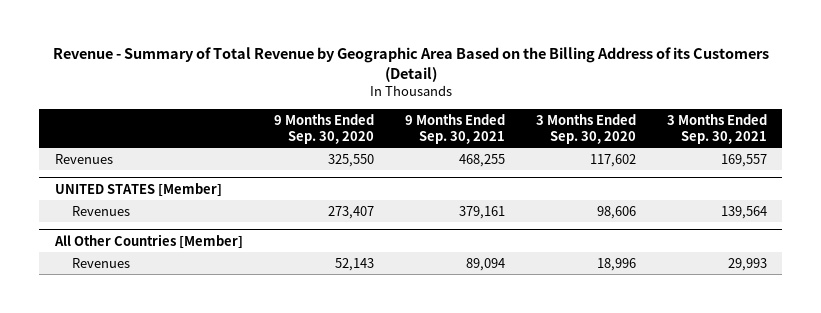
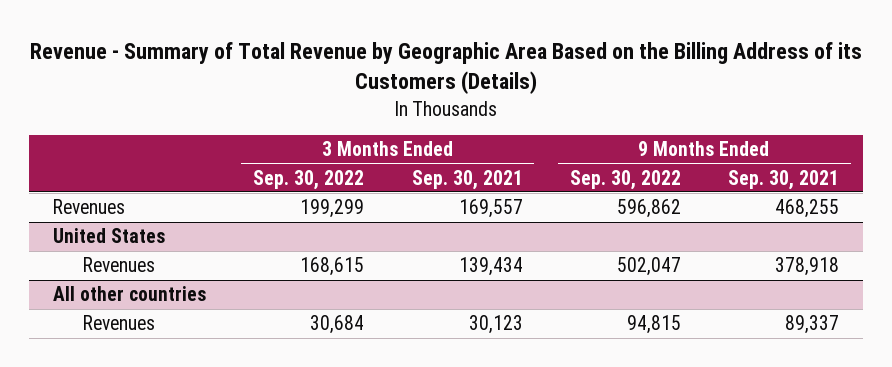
- Revenue - Summary of Total Revenue by Geographic Area Based on the Billing Address of its Customers (Detail)
+ Revenue - Summary of Total Revenue by Geographic Area Based on the Billing Address of its Customers (Details)
- | 9 Months Ended Sep. 30, 2020 | 9 Months Ended Sep. 30, 2021 | 3 Months Ended Sep. 30, 2020 | 3 Months Ended Sep. 30, 2021
+ | 3 Months Ended Sep. 30, 2022 | 3 Months Ended Sep. 30, 2021 | 9 Months Ended Sep. 30, 2022 | 9 Months Ended Sep. 30, 2021
- UNITED STATES [Member]
- Revenues | 273,407 | 379,161 | 98,606 | 139,564
- All Other Countries [Member]
- Revenues | 52,143 | 89,094 | 18,996 | 29,993
+ United States
+ Revenues | 168,615 | 139,434 | 502,047 | 378,918
+ All other countries
+ Revenues | 30,684 | 30,123 | 94,815 | 89,337

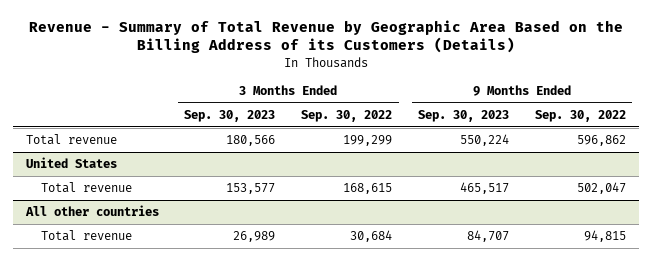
- | 3 Months Ended Sep. 30, 2022 | 3 Months Ended Sep. 30, 2021 | 9 Months Ended Sep. 30, 2022 | 9 Months Ended Sep. 30, 2021
+ | 3 Months Ended Sep. 30, 2023 | 3 Months Ended Sep. 30, 2022 | 9 Months Ended Sep. 30, 2023 | 9 Months Ended Sep. 30, 2022
- Revenues | 199,299 | 169,557 | 596,862 | 468,255
+ Total revenue | 180,566 | 199,299 | 550,224 | 596,862
@ United States
- Revenues | 168,615 | 139,434 | 502,047 | 378,918
+ Total revenue | 153,577 | 168,615 | 465,517 | 502,047
@ All other countries
- Revenues | 30,684 | 30,123 | 94,815 | 89,337
+ Total revenue | 26,989 | 30,684 | 84,707 | 94,815

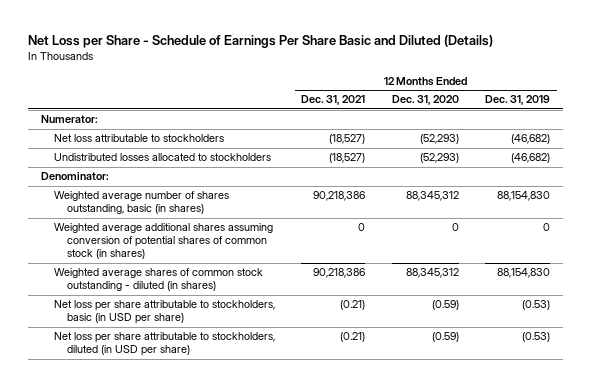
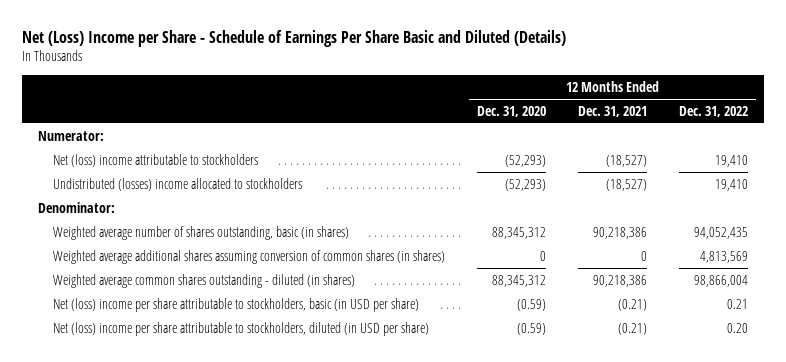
- Net Loss per Share - Schedule of Earnings Per Share Basic and Diluted (Details)
+ Net (Loss) Income per Share - Schedule of Earnings Per Share Basic and Diluted (Details)
- | 12 Months Ended Dec. 31, 2021 | 12 Months Ended Dec. 31, 2020 | 12 Months Ended Dec. 31, 2019
+ | 12 Months Ended Dec. 31, 2020 | 12 Months Ended Dec. 31, 2021 | 12 Months Ended Dec. 31, 2022
- Net loss attributable to stockholders | (18,527) | (52,293) | (46,682)
- Undistributed losses allocated to stockholders | (18,527) | (52,293) | (46,682)
+ Net (loss) income attributable to stockholders | (52,293) | (18,527) | 19,410
+ Undistributed (losses) income allocated to stockholders | (52,293) | (18,527) | 19,410
- Weighted average additional shares assuming conversion of potential shares of common stock (in shares) | 0 | 0 | 0
- Weighted average shares of common stock outstanding - diluted (in shares) | 90,218,386 | 88,345,312 | 88,154,830
- Net loss per share attributable to stockholders, basic (in USD per share) | (0.21) | (0.59) | (0.53)
- Net loss per share attributable to stockholders, diluted (in USD per share) | (0.21) | (0.59) | (0.53)
+ Weighted average additional shares assuming conversion of common shares (in shares) | 0 | 0 | 4,813,569
+ Weighted average common shares outstanding - diluted (in shares) | 88,345,312 | 90,218,386 | 98,866,004
+ Net (loss) income per share attributable to stockholders, basic (in USD per share) | (0.59) | (0.21) | 0.21
+ Net (loss) income per share attributable to stockholders, diluted (in USD per share) | (0.59) | (0.21) | 0.20

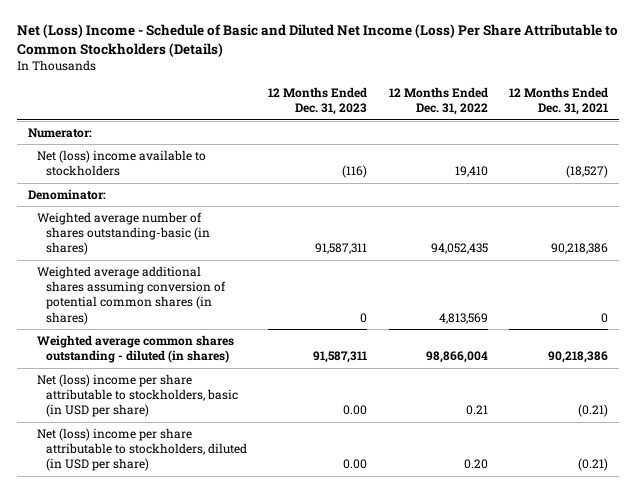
- Net (Loss) Income per Share - Schedule of Earnings Per Share Basic and Diluted (Details)
+ Net (Loss) Income - Schedule of Basic and Diluted Net Income (Loss) Per Share Attributable to Common Stockholders (Details)
- | 12 Months Ended Dec. 31, 2020 | 12 Months Ended Dec. 31, 2021 | 12 Months Ended Dec. 31, 2022
+ | 12 Months Ended Dec. 31, 2023 | 12 Months Ended Dec. 31, 2022 | 12 Months Ended Dec. 31, 2021
- Net (loss) income attributable to stockholders | (52,293) | (18,527) | 19,410
- Undistributed (losses) income allocated to stockholders | (52,293) | (18,527) | 19,410
+ Net (loss) income available to stockholders | (116) | 19,410 | (18,527)
- Weighted average number of shares outstanding, basic (in shares) | 88,345,312 | 90,218,386 | 94,052,435
- Weighted average additional shares assuming conversion of common shares (in shares) | 0 | 0 | 4,813,569
+ Weighted average number of shares outstanding-basic (in shares) | 91,587,311 | 94,052,435 | 90,218,386
+ Weighted average additional shares assuming conversion of potential common shares (in shares) | 0 | 4,813,569 | 0

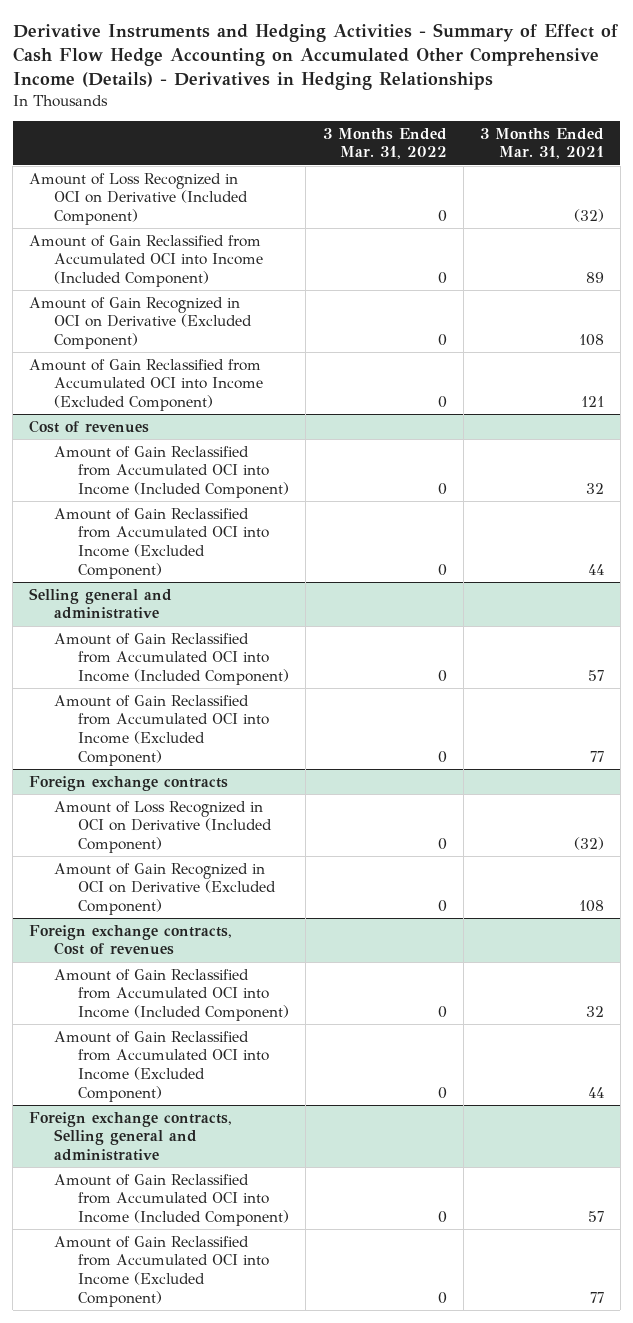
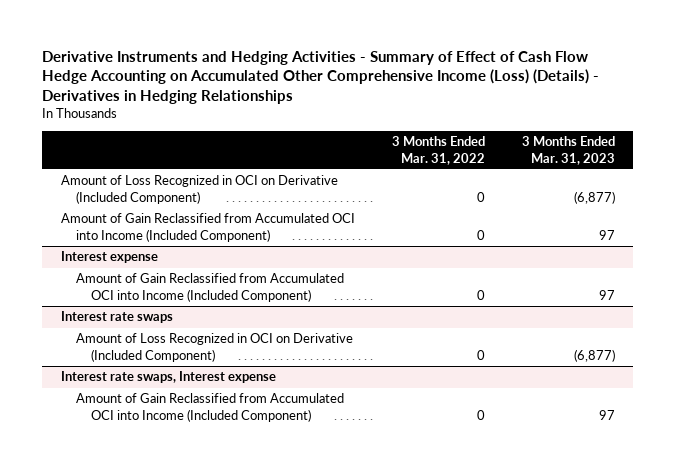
- Derivative Instruments and Hedging Activities - Summary of Effect of Cash Flow Hedge Accounting on Accumulated Other Comprehensive Income (Details) - Derivatives in Hedging Relationships
+ Derivative Instruments and Hedging Activities - Summary of Effect of Cash Flow Hedge Accounting on Accumulated Other Comprehensive Income (Loss) (Details) - Derivatives in Hedging Relationships
- | 3 Months Ended Mar. 31, 2022 | 3 Months Ended Mar. 31, 2021
+ | 3 Months Ended Mar. 31, 2022 | 3 Months Ended Mar. 31, 2023
- Amount of Gain Recognized in OCI on Derivative (Excluded Component) | 0 | 108
- Amount of Gain Reclassified from Accumulated OCI into Income (Excluded Component) | 0 | 121
- Cost of revenues
- Amount of Gain Reclassified from Accumulated OCI into Income (Included Component) | 0 | 32
- Amount of Gain Reclassified from Accumulated OCI into Income (Excluded Component) | 0 | 44
- Selling general and administrative
+ Interest expense
- Amount of Gain Reclassified from Accumulated OCI into Income (Excluded Component) | 0 | 77
- Foreign exchange contracts
+ Interest rate swaps
- Amount of Gain Recognized in OCI on Derivative (Excluded Component) | 0 | 108
- Foreign exchange contracts, Cost of revenues
- Amount of Gain Reclassified from Accumulated OCI into Income (Included Component) | 0 | 32
- Amount of Gain Reclassified from Accumulated OCI into Income (Excluded Component) | 0 | 44
- Foreign exchange contracts, Selling general and administrative
+ Interest rate swaps, Interest expense
- Amount of Gain Reclassified from Accumulated OCI into Income (Excluded Component) | 0 | 77

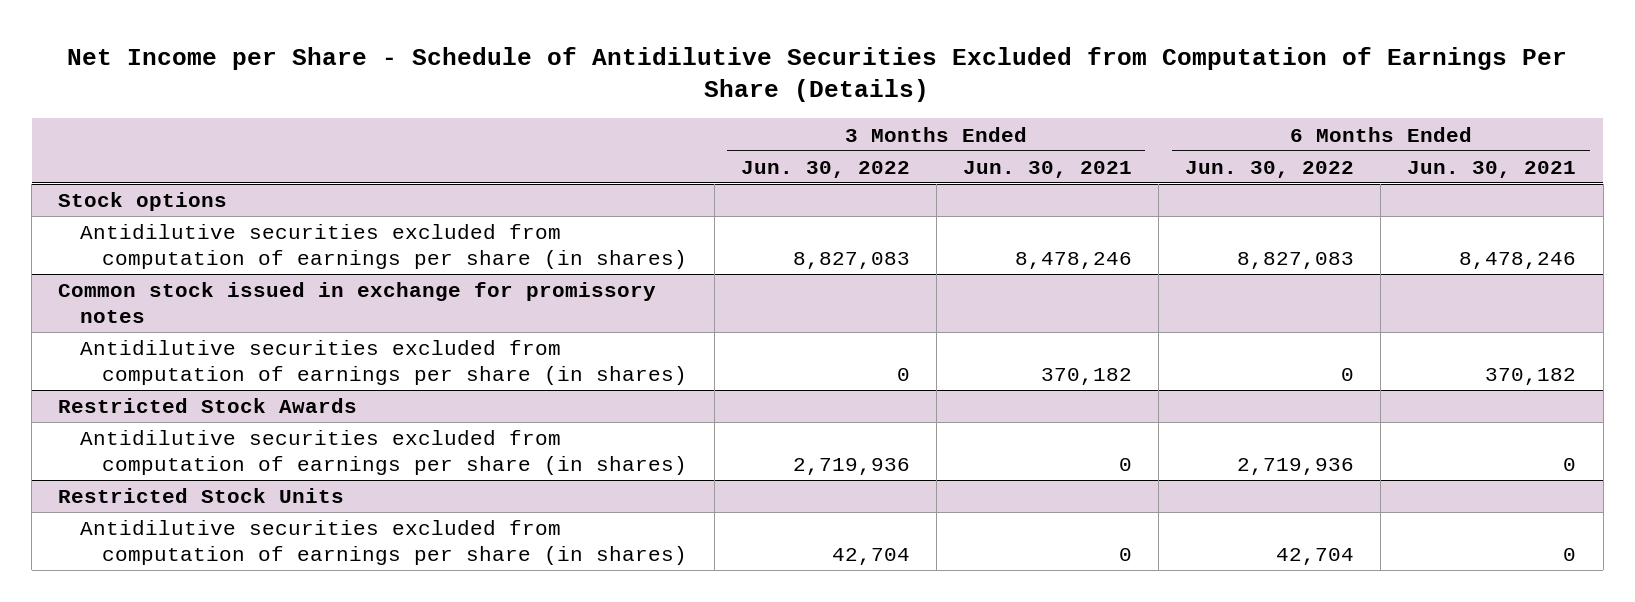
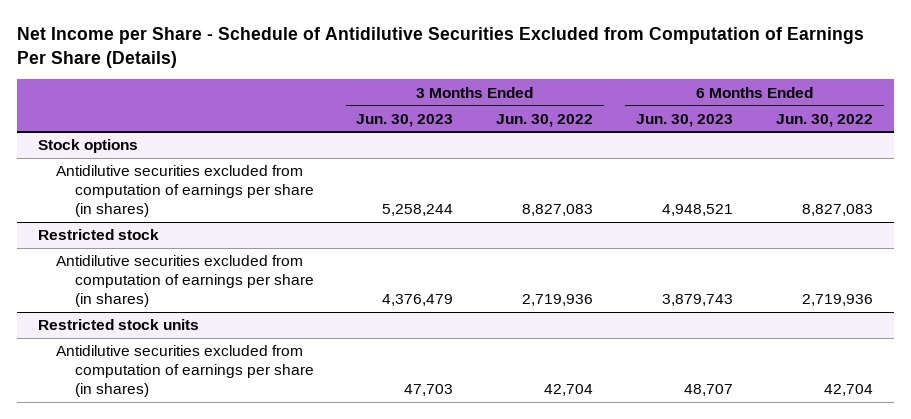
- | 3 Months Ended Jun. 30, 2022 | 3 Months Ended Jun. 30, 2021 | 6 Months Ended Jun. 30, 2022 | 6 Months Ended Jun. 30, 2021
+ | 3 Months Ended Jun. 30, 2023 | 3 Months Ended Jun. 30, 2022 | 6 Months Ended Jun. 30, 2023 | 6 Months Ended Jun. 30, 2022
- Common stock issued in exchange for promissory notes
- Antidilutive securities excluded from computation of earnings per share (in shares) | 0 | 370,182 | 0 | 370,182
- Restricted Stock Awards
+ Restricted stock
- Restricted Stock Units
+ Restricted stock units

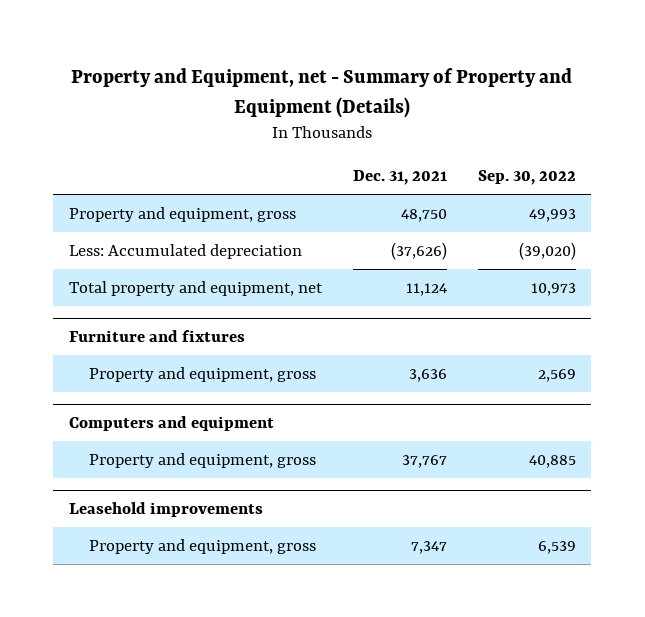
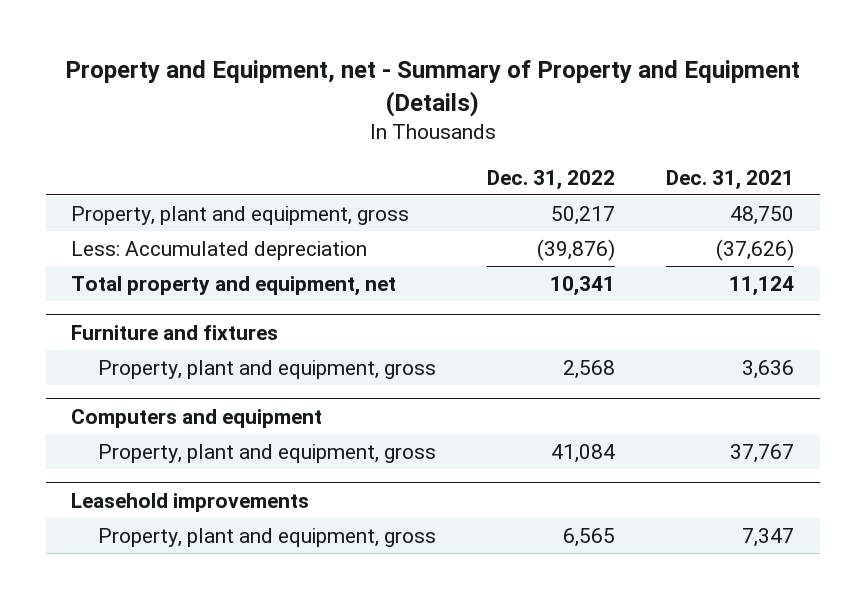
- | Dec. 31, 2021 | Sep. 30, 2022
+ | Dec. 31, 2022 | Dec. 31, 2021
- Property and equipment, gross | 48,750 | 49,993
+ Property, plant and equipment, gross | 50,217 | 48,750
@ Furniture and fixtures
- Property and equipment, gross | 3,636 | 2,569
+ Property, plant and equipment, gross | 2,568 | 3,636
@ Computers and equipment
- Property and equipment, gross | 37,767 | 40,885
+ Property, plant and equipment, gross | 41,084 | 37,767
@ Leasehold improvements
- Property and equipment, gross | 7,347 | 6,539
+ Property, plant and equipment, gross | 6,565 | 7,347

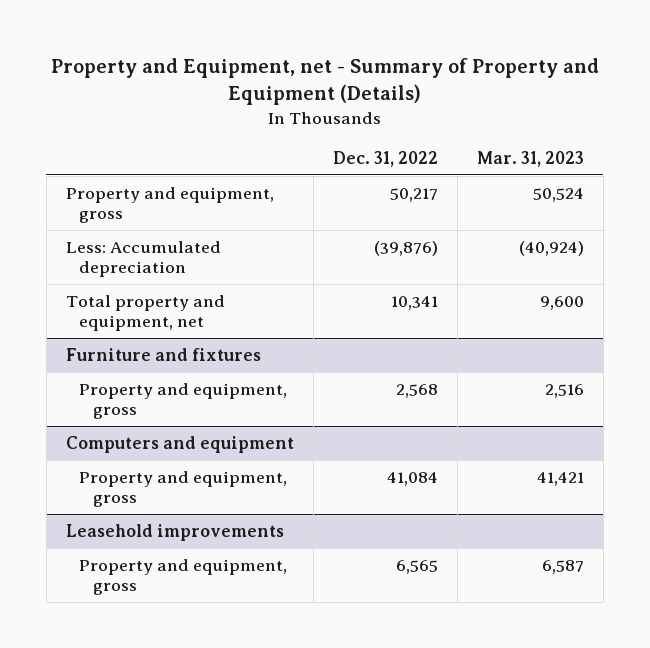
- | Dec. 31, 2022 | Dec. 31, 2021
+ | Dec. 31, 2022 | Mar. 31, 2023
- Property, plant and equipment, gross | 50,217 | 48,750
+ Property and equipment, gross | 50,217 | 50,524
@ Furniture and fixtures
- Property, plant and equipment, gross | 2,568 | 3,636
+ Property and equipment, gross | 2,568 | 2,516
@ Computers and equipment
- Property, plant and equipment, gross | 41,084 | 37,767
+ Property and equipment, gross | 41,084 | 41,421
@ Leasehold improvements
- Property, plant and equipment, gross | 6,565 | 7,347
+ Property and equipment, gross | 6,565 | 6,587

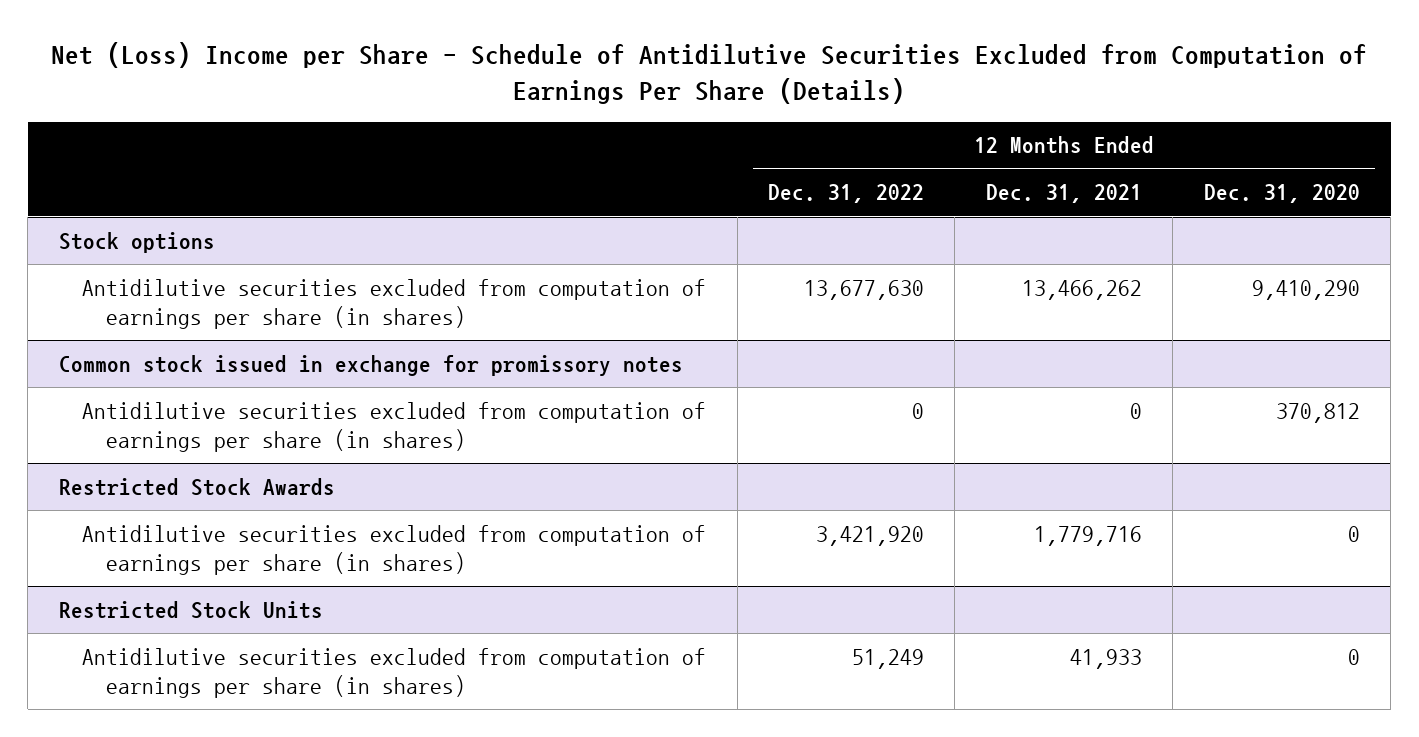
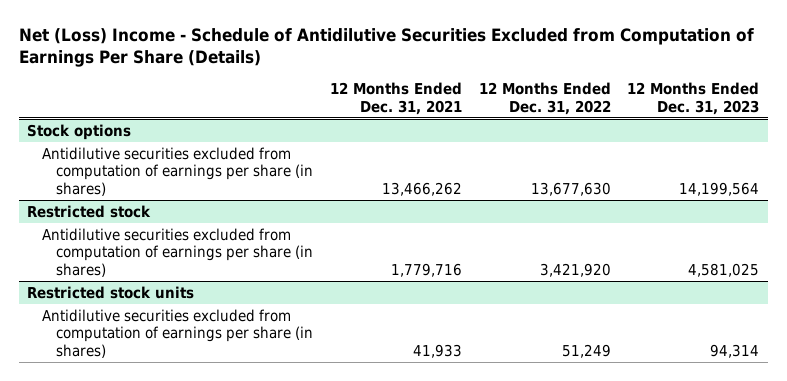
- Net (Loss) Income per Share - Schedule of Antidilutive Securities Excluded from Computation of Earnings Per Share (Details)
+ Net (Loss) Income - Schedule of Antidilutive Securities Excluded from Computation of Earnings Per Share (Details)
- | 12 Months Ended Dec. 31, 2022 | 12 Months Ended Dec. 31, 2021 | 12 Months Ended Dec. 31, 2020
+ | 12 Months Ended Dec. 31, 2021 | 12 Months Ended Dec. 31, 2022 | 12 Months Ended Dec. 31, 2023
- Common stock issued in exchange for promissory notes
- Antidilutive securities excluded from computation of earnings per share (in shares) | 0 | 0 | 370,812
- Restricted Stock Awards
+ Restricted stock
- Restricted Stock Units
+ Restricted stock units

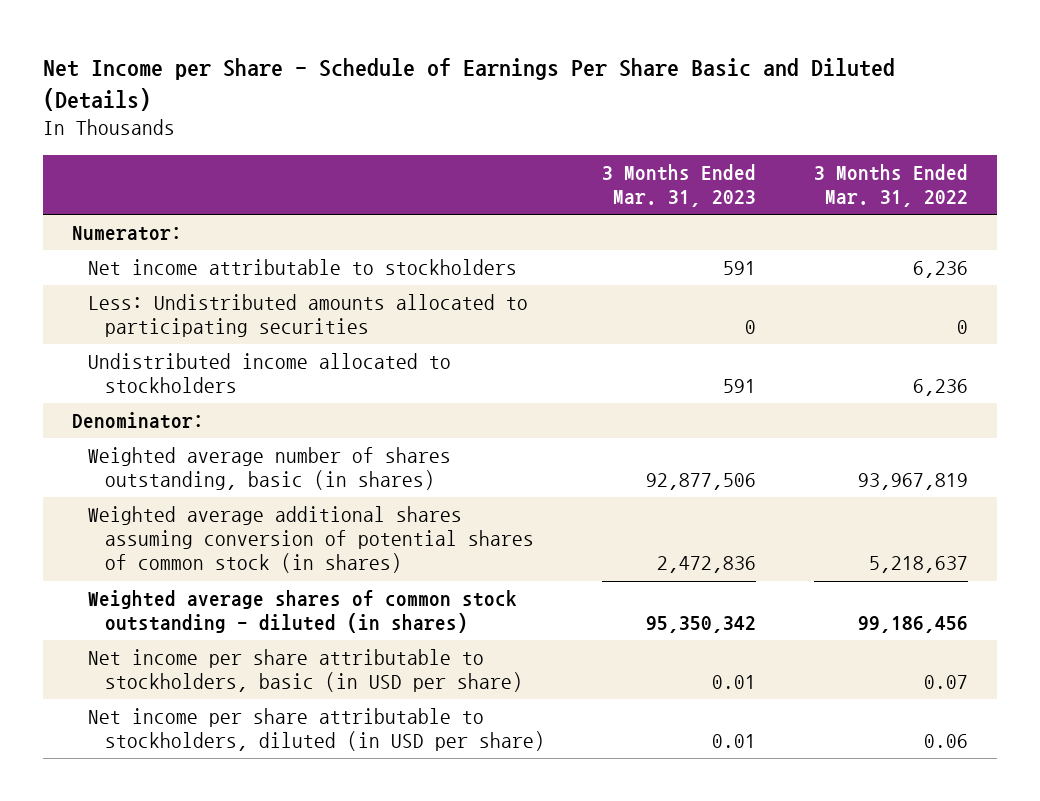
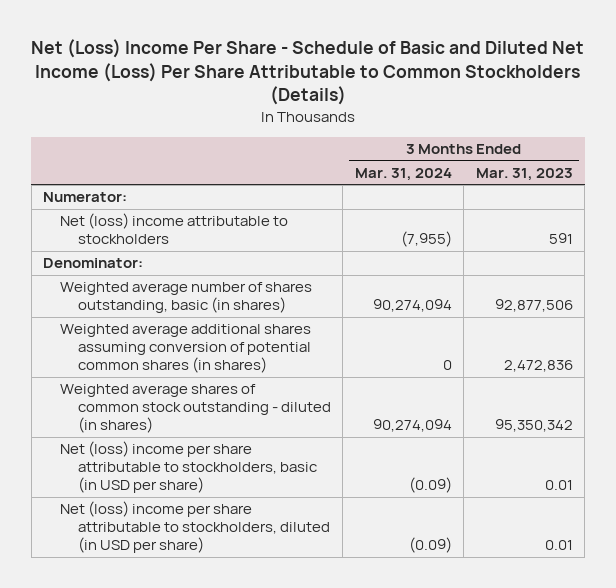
- Net Income per Share - Schedule of Earnings Per Share Basic and Diluted (Details)
+ Net (Loss) Income Per Share - Schedule of Basic and Diluted Net Income (Loss) Per Share Attributable to Common Stockholders (Details)
- | 3 Months Ended Mar. 31, 2023 | 3 Months Ended Mar. 31, 2022
+ | 3 Months Ended Mar. 31, 2024 | 3 Months Ended Mar. 31, 2023
- Net income attributable to stockholders | 591 | 6,236
- Less: Undistributed amounts allocated to participating securities | 0 | 0
- Undistributed income allocated to stockholders | 591 | 6,236
+ Net (loss) income attributable to stockholders | (7,955) | 591
- Weighted average additional shares assuming conversion of potential shares of common stock (in shares) | 2,472,836 | 5,218,637
+ Weighted average additional shares assuming conversion of potential common shares (in shares) | 0 | 2,472,836
- Net income per share attributable to stockholders, basic (in USD per share) | 0.01 | 0.07
- Net income per share attributable to stockholders, diluted (in USD per share) | 0.01 | 0.06
+ Net (loss) income per share attributable to stockholders, basic (in USD per share) | (0.09) | 0.01
+ Net (loss) income per share attributable to stockholders, diluted (in USD per share) | (0.09) | 0.01

